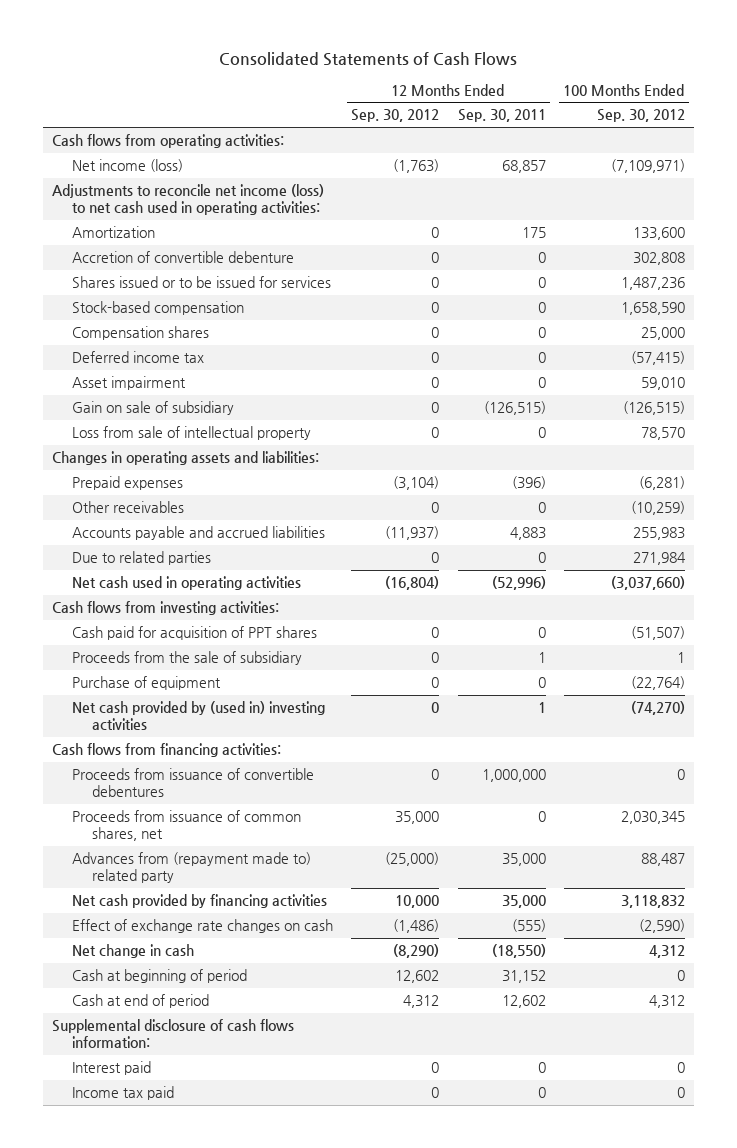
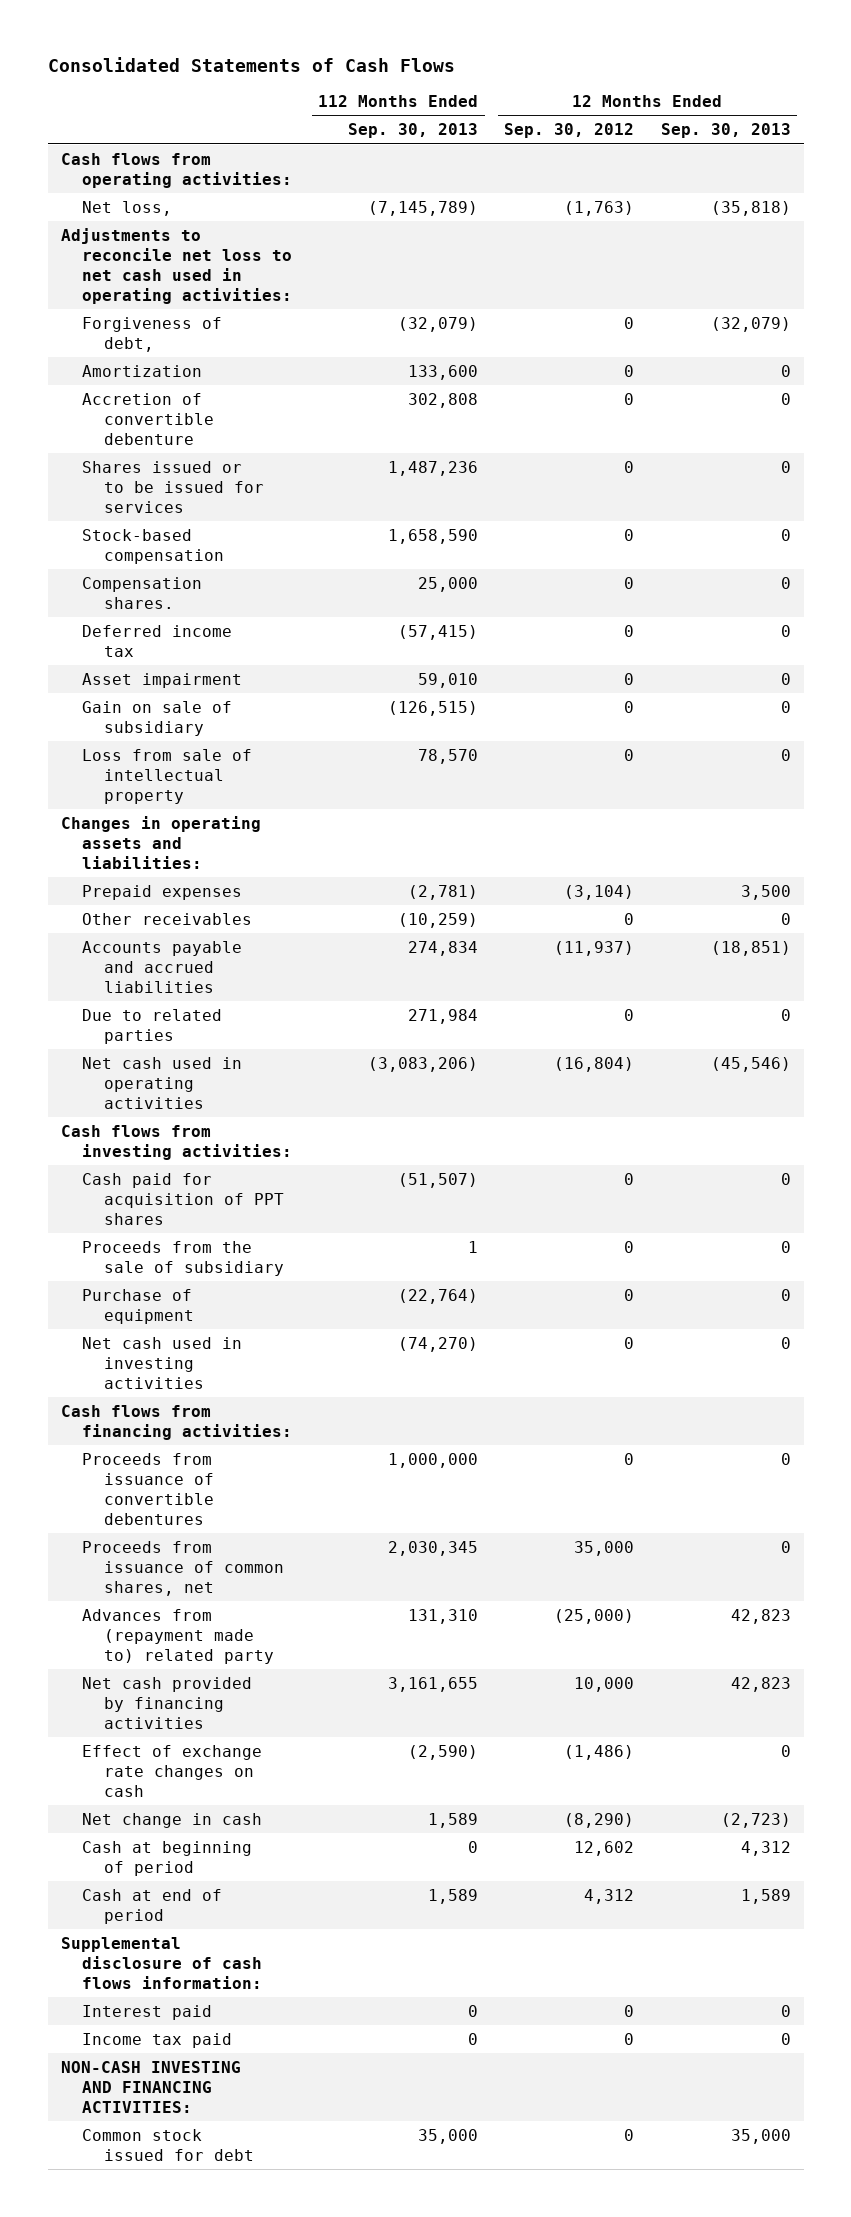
- | 12 Months Ended Sep. 30, 2012 | 12 Months Ended Sep. 30, 2011 | 100 Months Ended Sep. 30, 2012
+ | 112 Months Ended Sep. 30, 2013 | 12 Months Ended Sep. 30, 2012 | 12 Months Ended Sep. 30, 2013
- Net income (loss) | (1,763) | 68,857 | (7,109,971)
- Adjustments to reconcile net income (loss) to net cash used in operating activities:
+ Net loss, | (7,145,789) | (1,763) | (35,818)
+ Adjustments to reconcile net loss to net cash used in operating activities:
+ Forgiveness of debt, | (32,079) | 0 | (32,079)
- Compensation shares | 0 | 0 | 25,000
+ Compensation shares. | 25,000 | 0 | 0
- Net cash provided by (used in) investing activities | 0 | 1 | (74,270)
+ Net cash used in investing activities | (74,270) | 0 | 0
+ NON-CASH INVESTING AND FINANCING ACTIVITIES:
+ Common stock issued for debt | 35,000 | 0 | 35,000

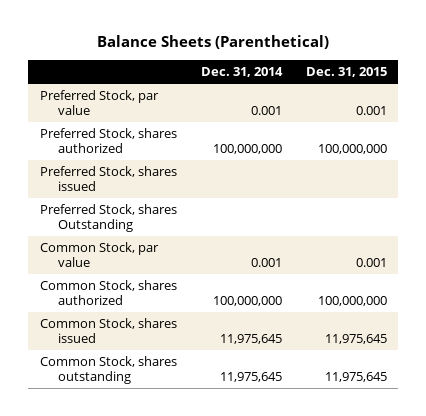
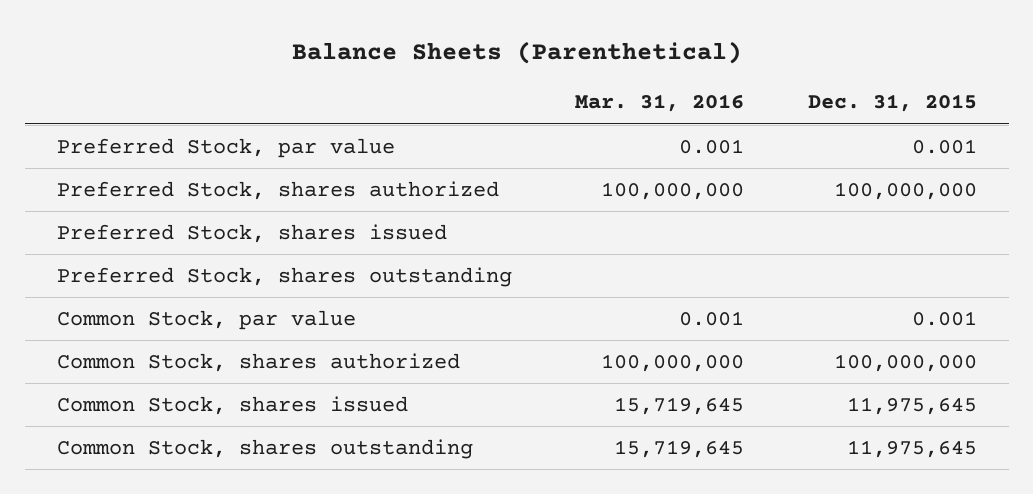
- | Dec. 31, 2014 | Dec. 31, 2015
+ | Mar. 31, 2016 | Dec. 31, 2015
- Preferred Stock, shares Outstanding
+ Preferred Stock, shares outstanding

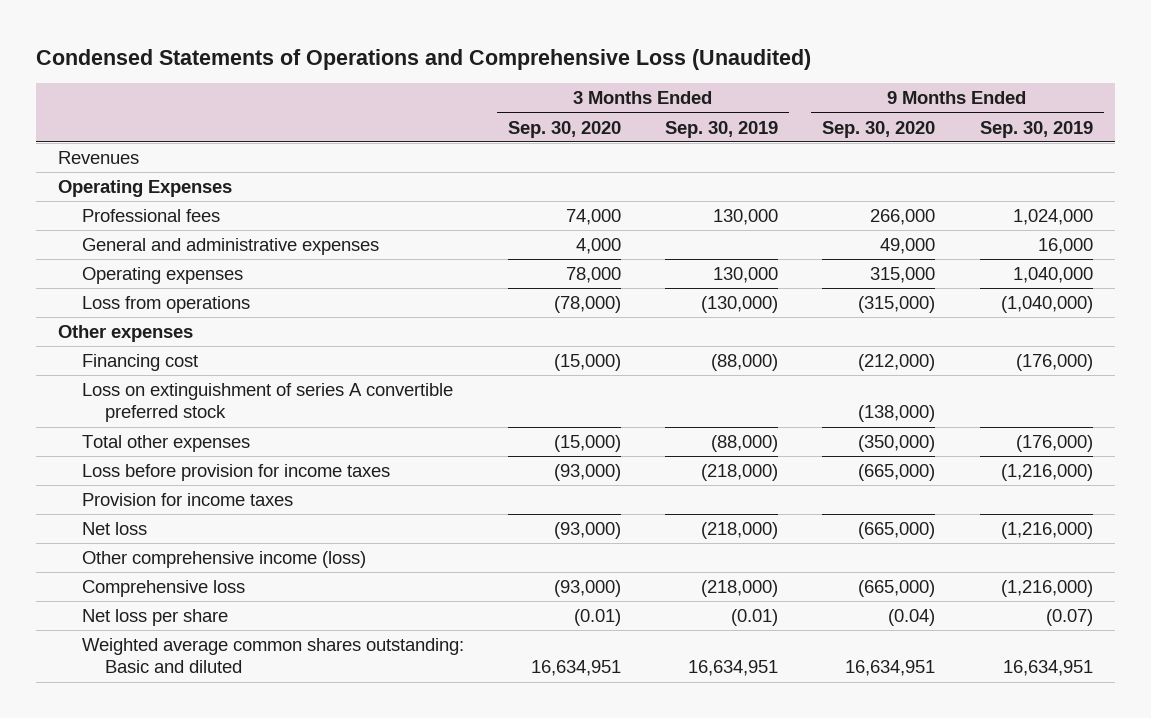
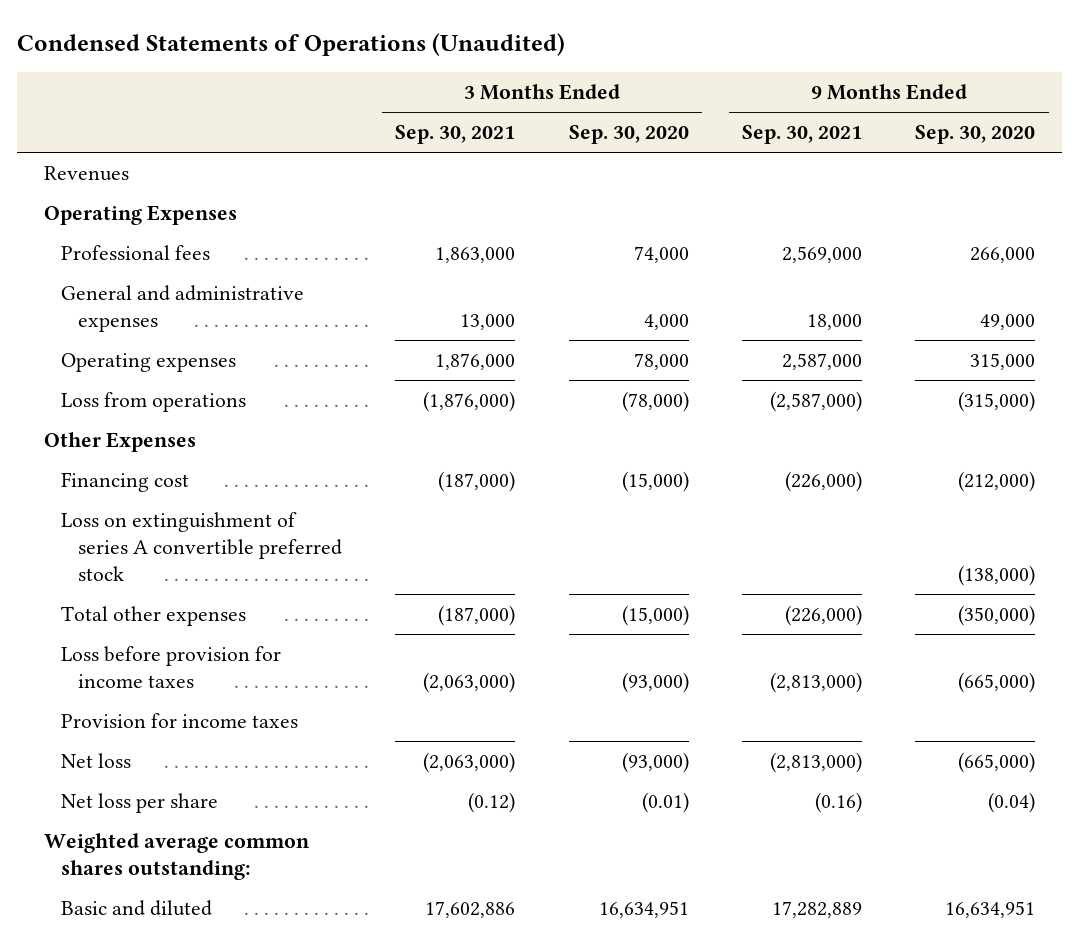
- Condensed Statements of Operations and Comprehensive Loss (Unaudited)
+ Condensed Statements of Operations (Unaudited)
- | 3 Months Ended Sep. 30, 2020 | 3 Months Ended Sep. 30, 2019 | 9 Months Ended Sep. 30, 2020 | 9 Months Ended Sep. 30, 2019
+ | 3 Months Ended Sep. 30, 2021 | 3 Months Ended Sep. 30, 2020 | 9 Months Ended Sep. 30, 2021 | 9 Months Ended Sep. 30, 2020
- Other expenses
+ Other Expenses
- Other comprehensive income (loss)
- Comprehensive loss | (93,000) | (218,000) | (665,000) | (1,216,000)
- Weighted average common shares outstanding: Basic and diluted | 16,634,951 | 16,634,951 | 16,634,951 | 16,634,951
+ Weighted average common shares outstanding:
+ Basic and diluted | 17,602,886 | 16,634,951 | 17,282,889 | 16,634,951

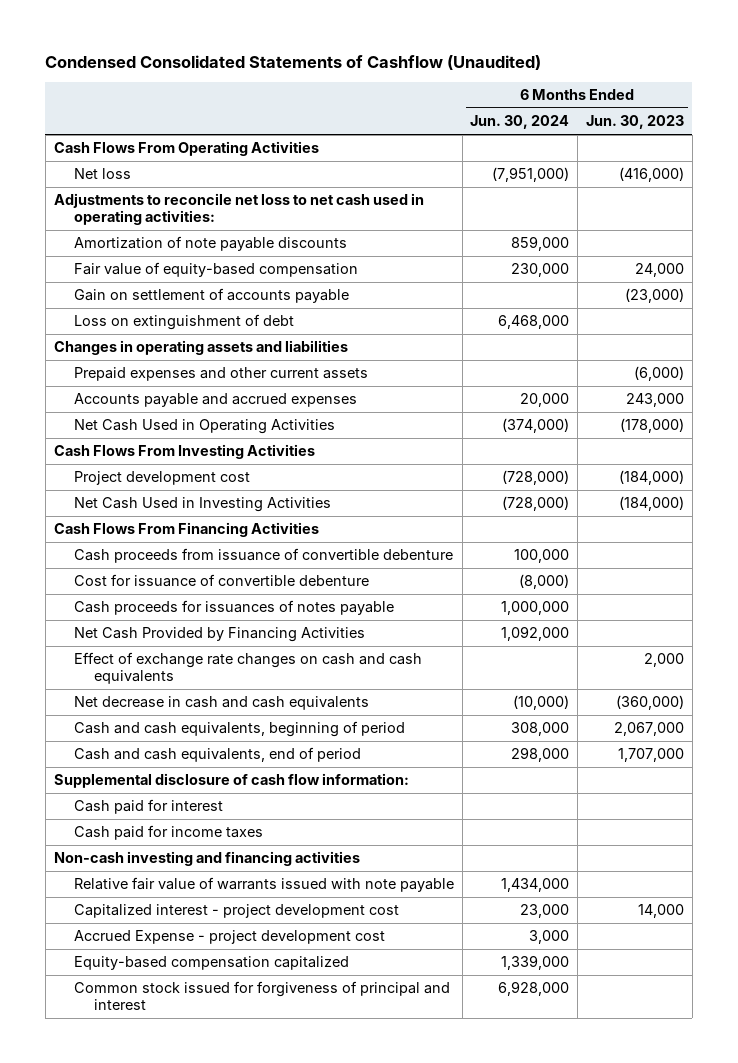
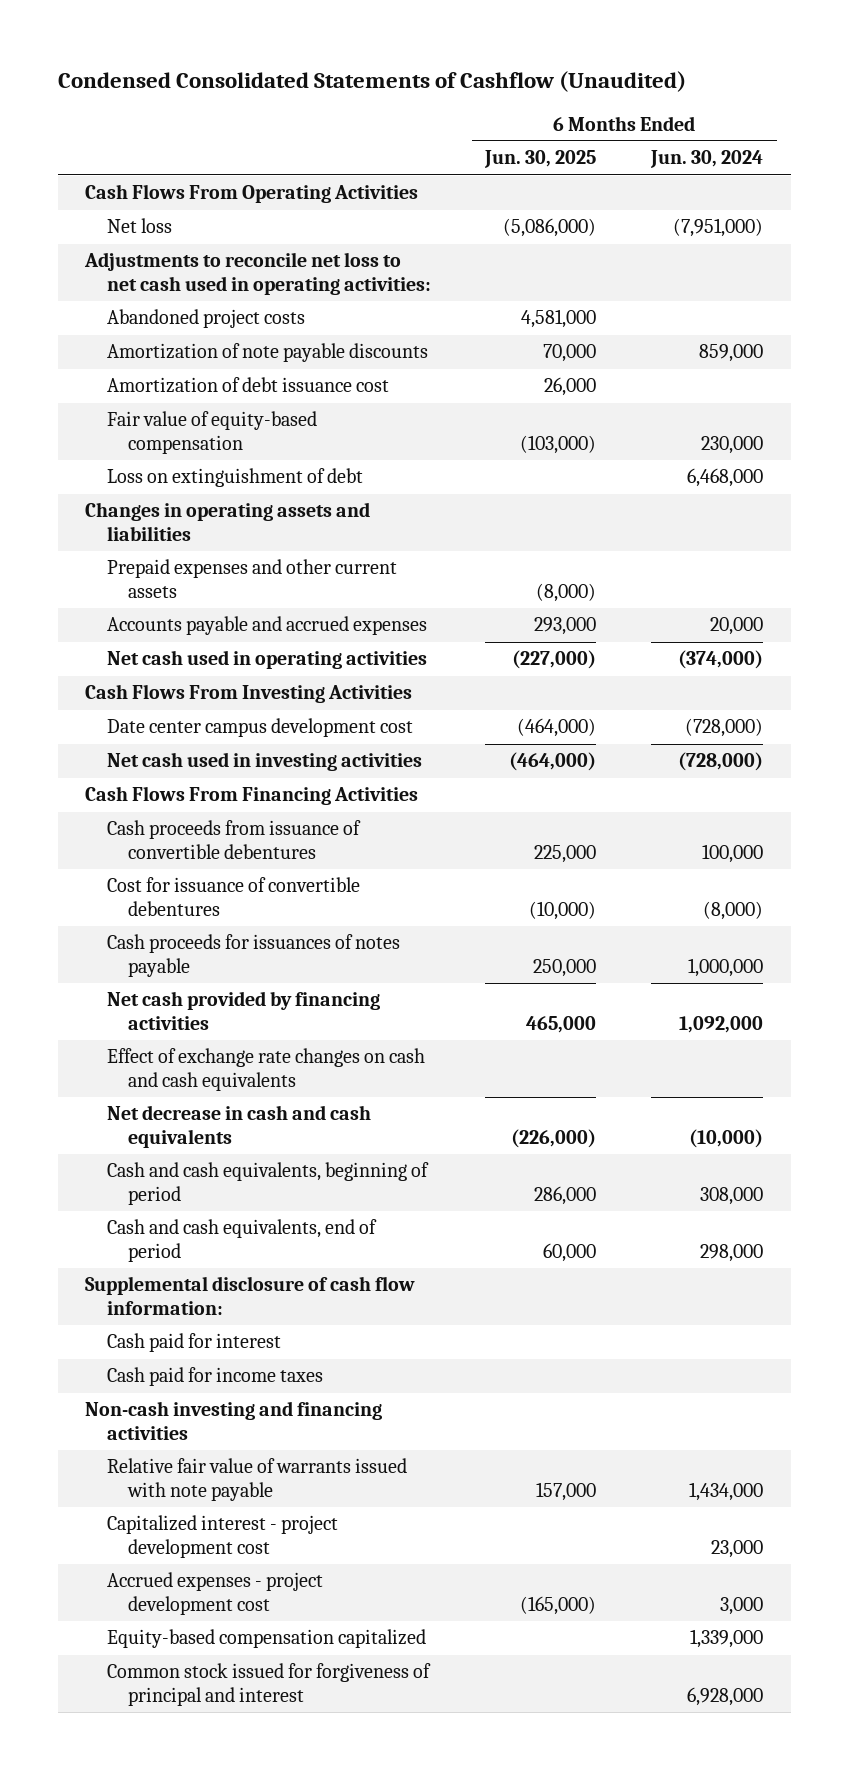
- | 6 Months Ended Jun. 30, 2024 | 6 Months Ended Jun. 30, 2023
+ | 6 Months Ended Jun. 30, 2025 | 6 Months Ended Jun. 30, 2024
+ Abandoned project costs | 4,581,000 |
+ Amortization of debt issuance cost | 26,000 |
- Gain on settlement of accounts payable | | (23,000)
- Net Cash Used in Operating Activities | (374,000) | (178,000)
+ Net cash used in operating activities | (227,000) | (374,000)
- Project development cost | (728,000) | (184,000)
- Net Cash Used in Investing Activities | (728,000) | (184,000)
+ Date center campus development cost | (464,000) | (728,000)
+ Net cash used in investing activities | (464,000) | (728,000)
- Cash proceeds from issuance of convertible debenture | 100,000 |
- Cost for issuance of convertible debenture | (8,000) |
+ Cash proceeds from issuance of convertible debentures | 225,000 | 100,000
+ Cost for issuance of convertible debentures | (10,000) | (8,000)
- Net Cash Provided by Financing Activities | 1,092,000 |
+ Net cash provided by financing activities | 465,000 | 1,092,000
- Accrued Expense - project development cost | 3,000 |
+ Accrued expenses - project development cost | (165,000) | 3,000

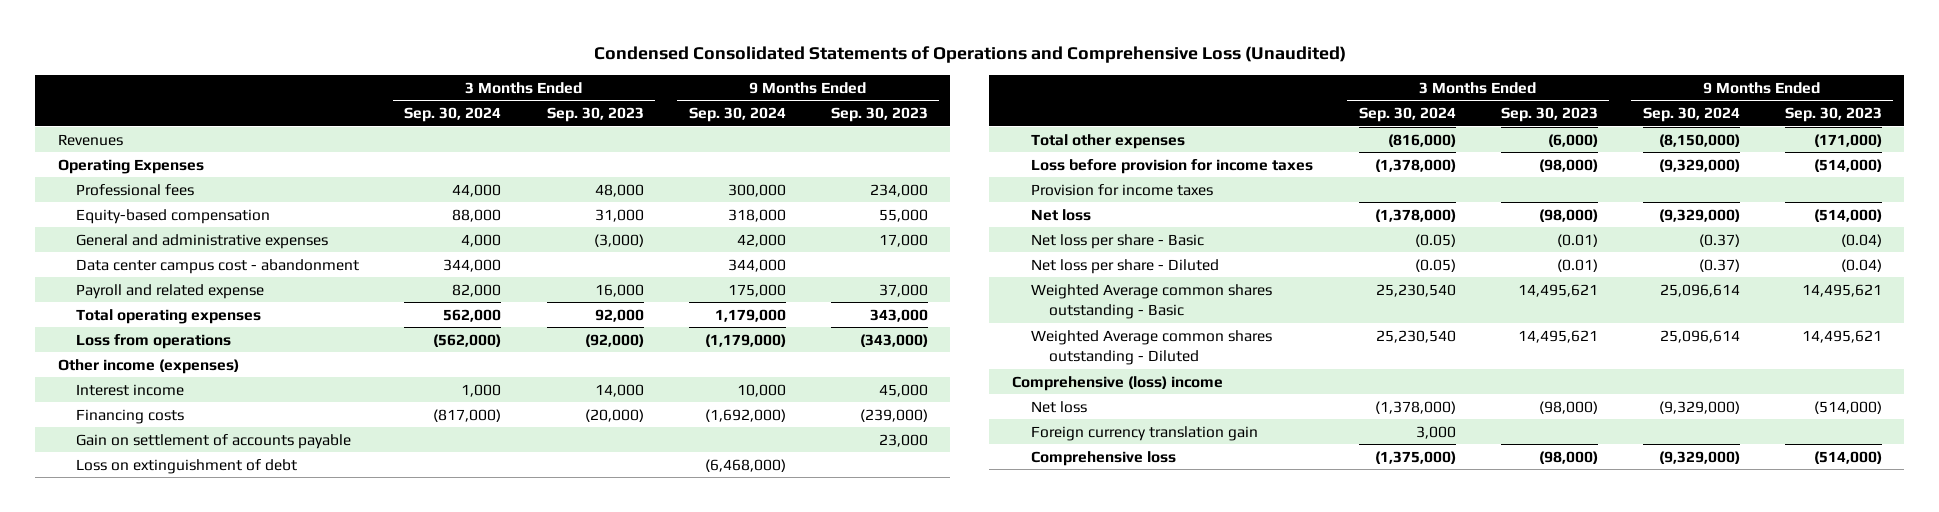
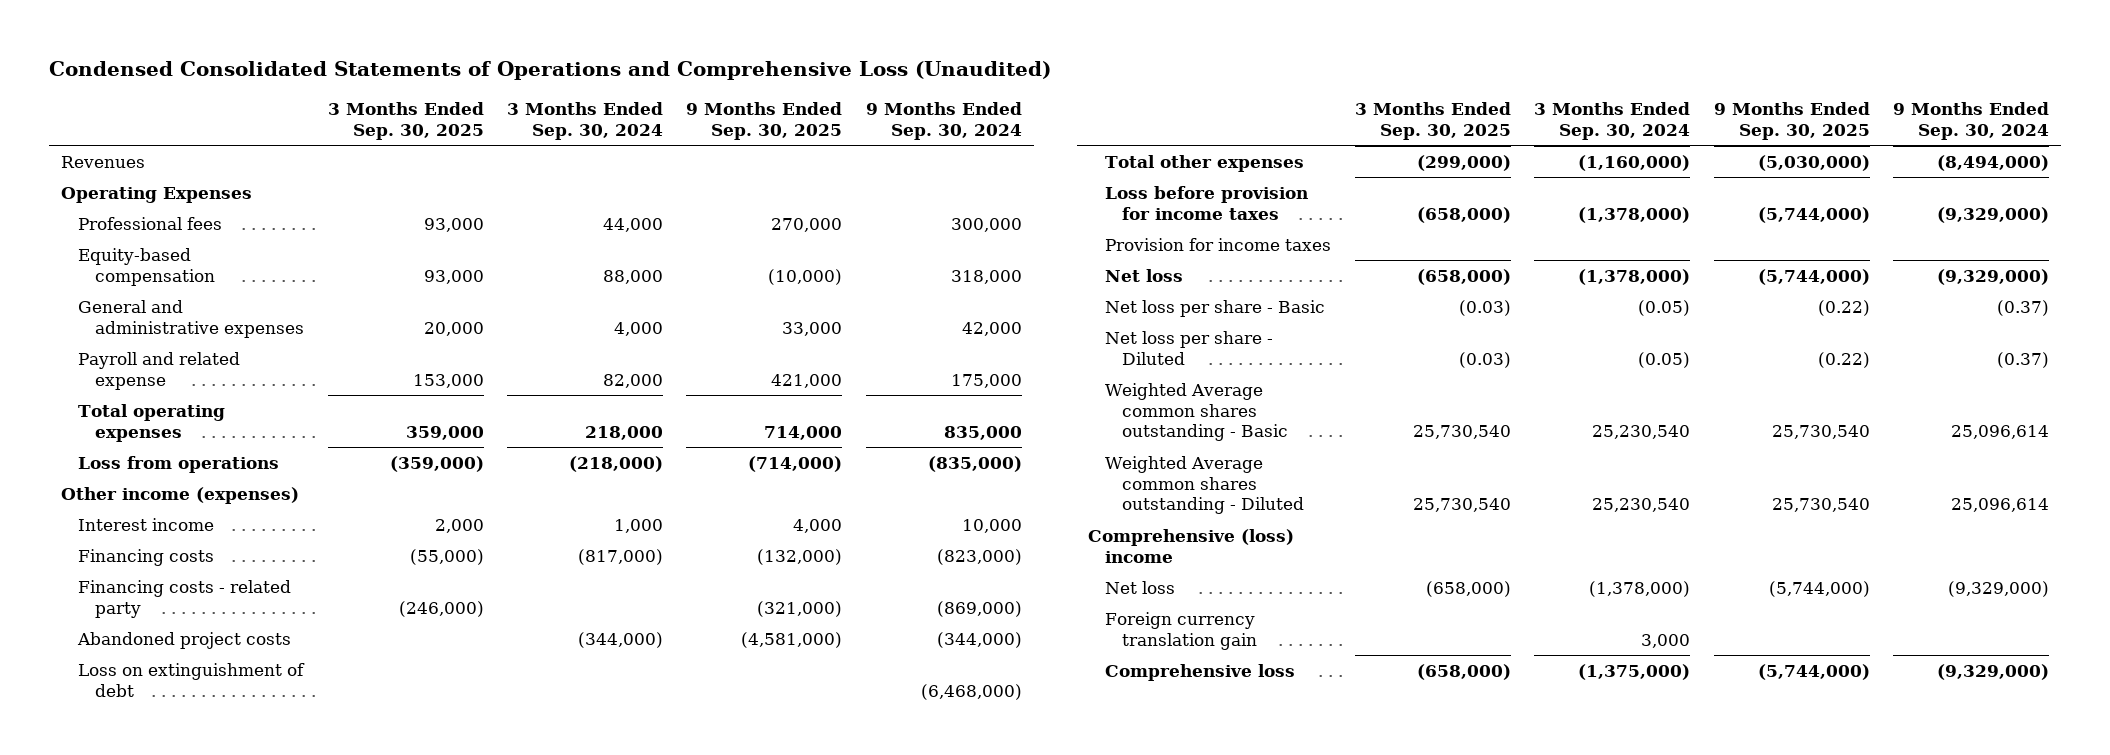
- | 3 Months Ended Sep. 30, 2024 | 3 Months Ended Sep. 30, 2023 | 9 Months Ended Sep. 30, 2024 | 9 Months Ended Sep. 30, 2023
+ | 3 Months Ended Sep. 30, 2025 | 3 Months Ended Sep. 30, 2024 | 9 Months Ended Sep. 30, 2025 | 9 Months Ended Sep. 30, 2024
- Data center campus cost - abandonment | 344,000 | | 344,000 |
- Total operating expenses | 562,000 | 92,000 | 1,179,000 | 343,000
- Loss from operations | (562,000) | (92,000) | (1,179,000) | (343,000)
+ Total operating expenses | 359,000 | 218,000 | 714,000 | 835,000
+ Loss from operations | (359,000) | (218,000) | (714,000) | (835,000)
- Financing costs | (817,000) | (20,000) | (1,692,000) | (239,000)
- Gain on settlement of accounts payable | | | | 23,000
+ Financing costs | (55,000) | (817,000) | (132,000) | (823,000)
+ Financing costs - related party | (246,000) | | (321,000) | (869,000)
+ Abandoned project costs | | (344,000) | (4,581,000) | (344,000)
- Total other expenses | (816,000) | (6,000) | (8,150,000) | (171,000)
+ Total other expenses | (299,000) | (1,160,000) | (5,030,000) | (8,494,000)

